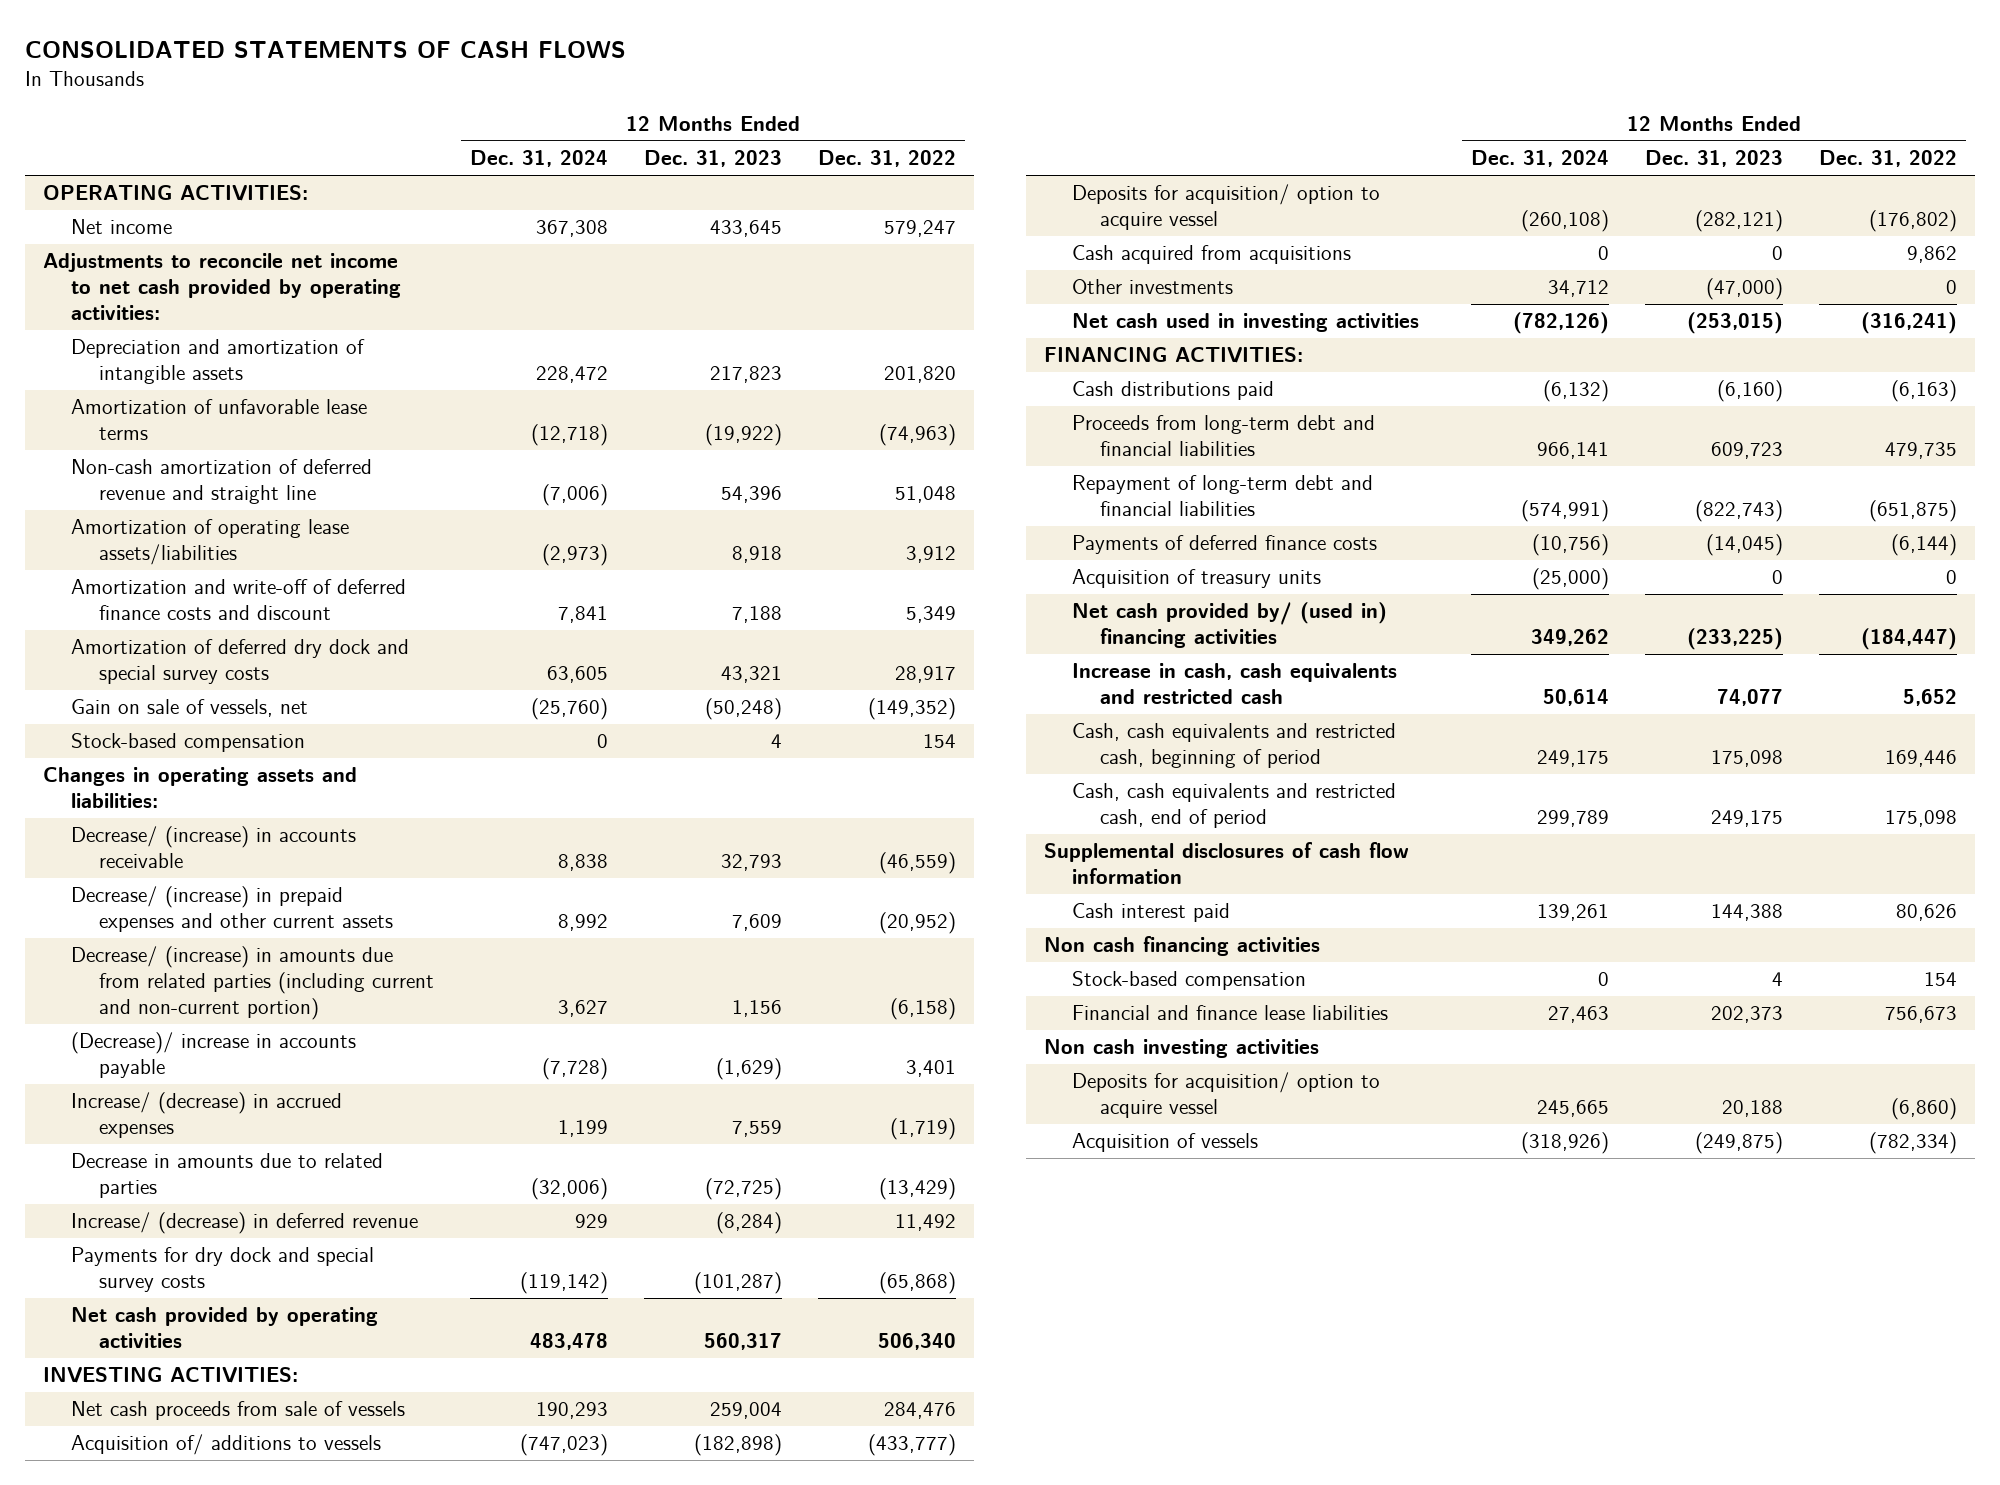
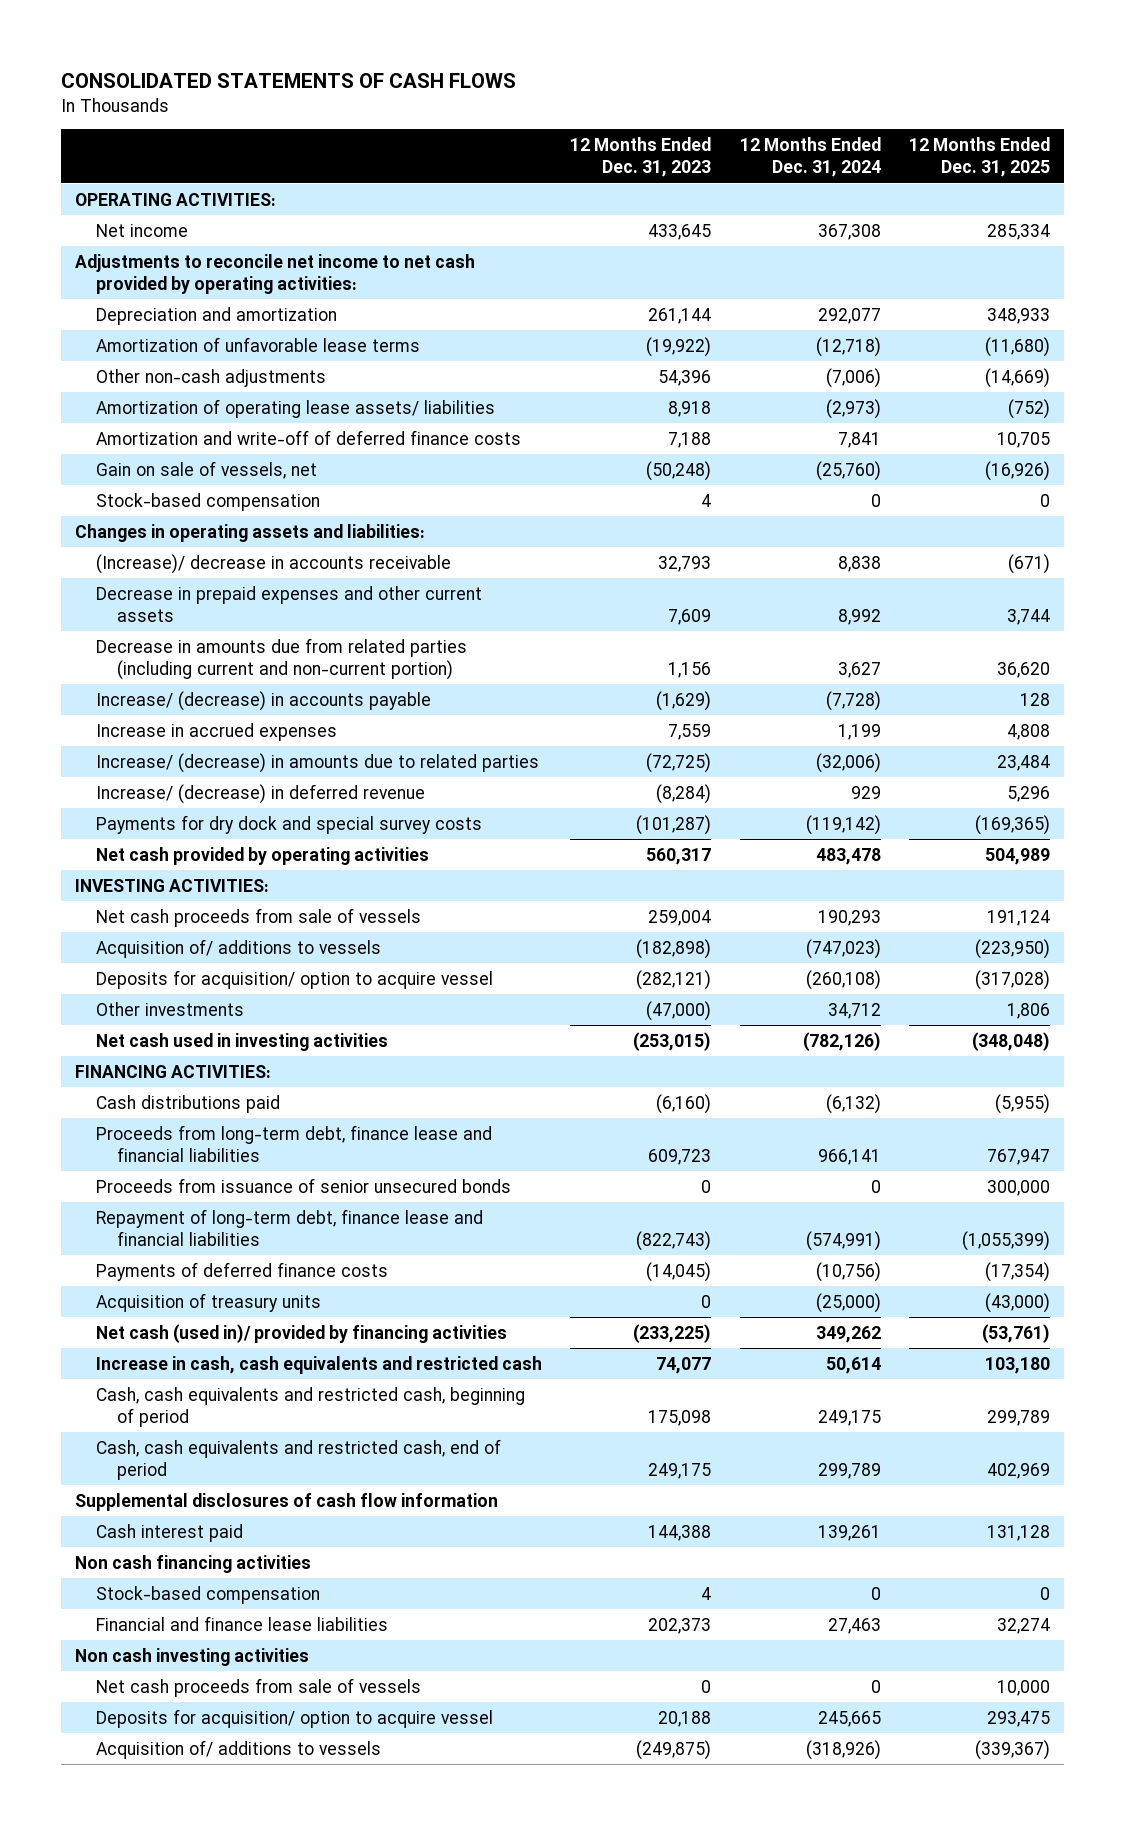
- | 12 Months Ended Dec. 31, 2024 | 12 Months Ended Dec. 31, 2023 | 12 Months Ended Dec. 31, 2022
+ | 12 Months Ended Dec. 31, 2023 | 12 Months Ended Dec. 31, 2024 | 12 Months Ended Dec. 31, 2025
- Depreciation and amortization of intangible assets | 228,472 | 217,823 | 201,820
+ Depreciation and amortization | 261,144 | 292,077 | 348,933
- Non-cash amortization of deferred revenue and straight line | (7,006) | 54,396 | 51,048
- Amortization of operating lease assets/liabilities | (2,973) | 8,918 | 3,912
- Amortization and write-off of deferred finance costs and discount | 7,841 | 7,188 | 5,349
- Amortization of deferred dry dock and special survey costs | 63,605 | 43,321 | 28,917
+ Other non-cash adjustments | 54,396 | (7,006) | (14,669)
+ Amortization of operating lease assets/ liabilities | 8,918 | (2,973) | (752)
+ Amortization and write-off of deferred finance costs | 7,188 | 7,841 | 10,705
- Decrease/ (increase) in accounts receivable | 8,838 | 32,793 | (46,559)
- Decrease/ (increase) in prepaid expenses and other current assets | 8,992 | 7,609 | (20,952)
- Decrease/ (increase) in amounts due from related parties (including current and non-current portion) | 3,627 | 1,156 | (6,158)
- (Decrease)/ increase in accounts payable | (7,728) | (1,629) | 3,401
- Increase/ (decrease) in accrued expenses | 1,199 | 7,559 | (1,719)
- Decrease in amounts due to related parties | (32,006) | (72,725) | (13,429)
+ (Increase)/ decrease in accounts receivable | 32,793 | 8,838 | (671)
+ Decrease in prepaid expenses and other current assets | 7,609 | 8,992 | 3,744
+ Decrease in amounts due from related parties (including current and non-current portion) | 1,156 | 3,627 | 36,620
+ Increase/ (decrease) in accounts payable | (1,629) | (7,728) | 128
+ Increase in accrued expenses | 7,559 | 1,199 | 4,808
+ Increase/ (decrease) in amounts due to related parties | (72,725) | (32,006) | 23,484
- Cash acquired from acquisitions | 0 | 0 | 9,862
- Proceeds from long-term debt and financial liabilities | 966,141 | 609,723 | 479,735
- Repayment of long-term debt and financial liabilities | (574,991) | (822,743) | (651,875)
+ Proceeds from long-term debt, finance lease and financial liabilities | 609,723 | 966,141 | 767,947
+ Proceeds from issuance of senior unsecured bonds | 0 | 0 | 300,000
+ Repayment of long-term debt, finance lease and financial liabilities | (822,743) | (574,991) | (1,055,399)
- Net cash provided by/ (used in) financing activities | 349,262 | (233,225) | (184,447)
+ Net cash (used in)/ provided by financing activities | (233,225) | 349,262 | (53,761)
+ Net cash proceeds from sale of vessels | 0 | 0 | 10,000
- Acquisition of vessels | (318,926) | (249,875) | (782,334)
+ Acquisition of/ additions to vessels | (249,875) | (318,926) | (339,367)

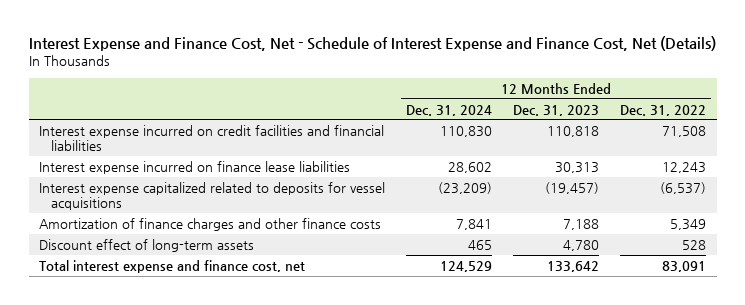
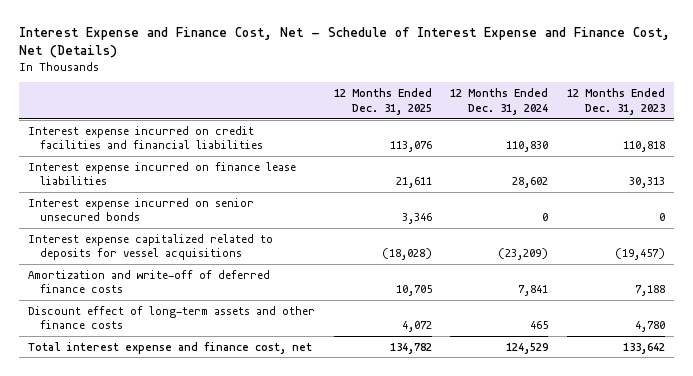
- | 12 Months Ended Dec. 31, 2024 | 12 Months Ended Dec. 31, 2023 | 12 Months Ended Dec. 31, 2022
+ | 12 Months Ended Dec. 31, 2025 | 12 Months Ended Dec. 31, 2024 | 12 Months Ended Dec. 31, 2023
+ Interest expense incurred on senior unsecured bonds | 3,346 | 0 | 0
- Amortization of finance charges and other finance costs | 7,841 | 7,188 | 5,349
- Discount effect of long-term assets | 465 | 4,780 | 528
+ Amortization and write-off of deferred finance costs | 10,705 | 7,841 | 7,188
+ Discount effect of long-term assets and other finance costs | 4,072 | 465 | 4,780

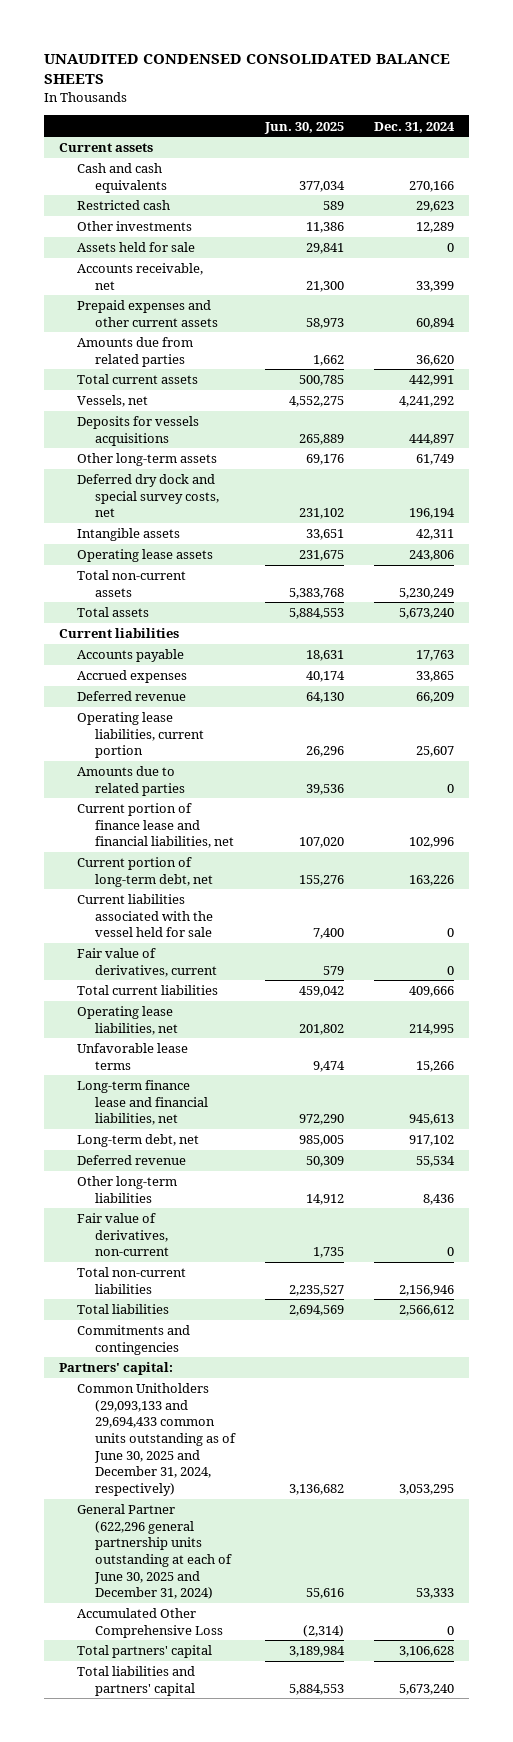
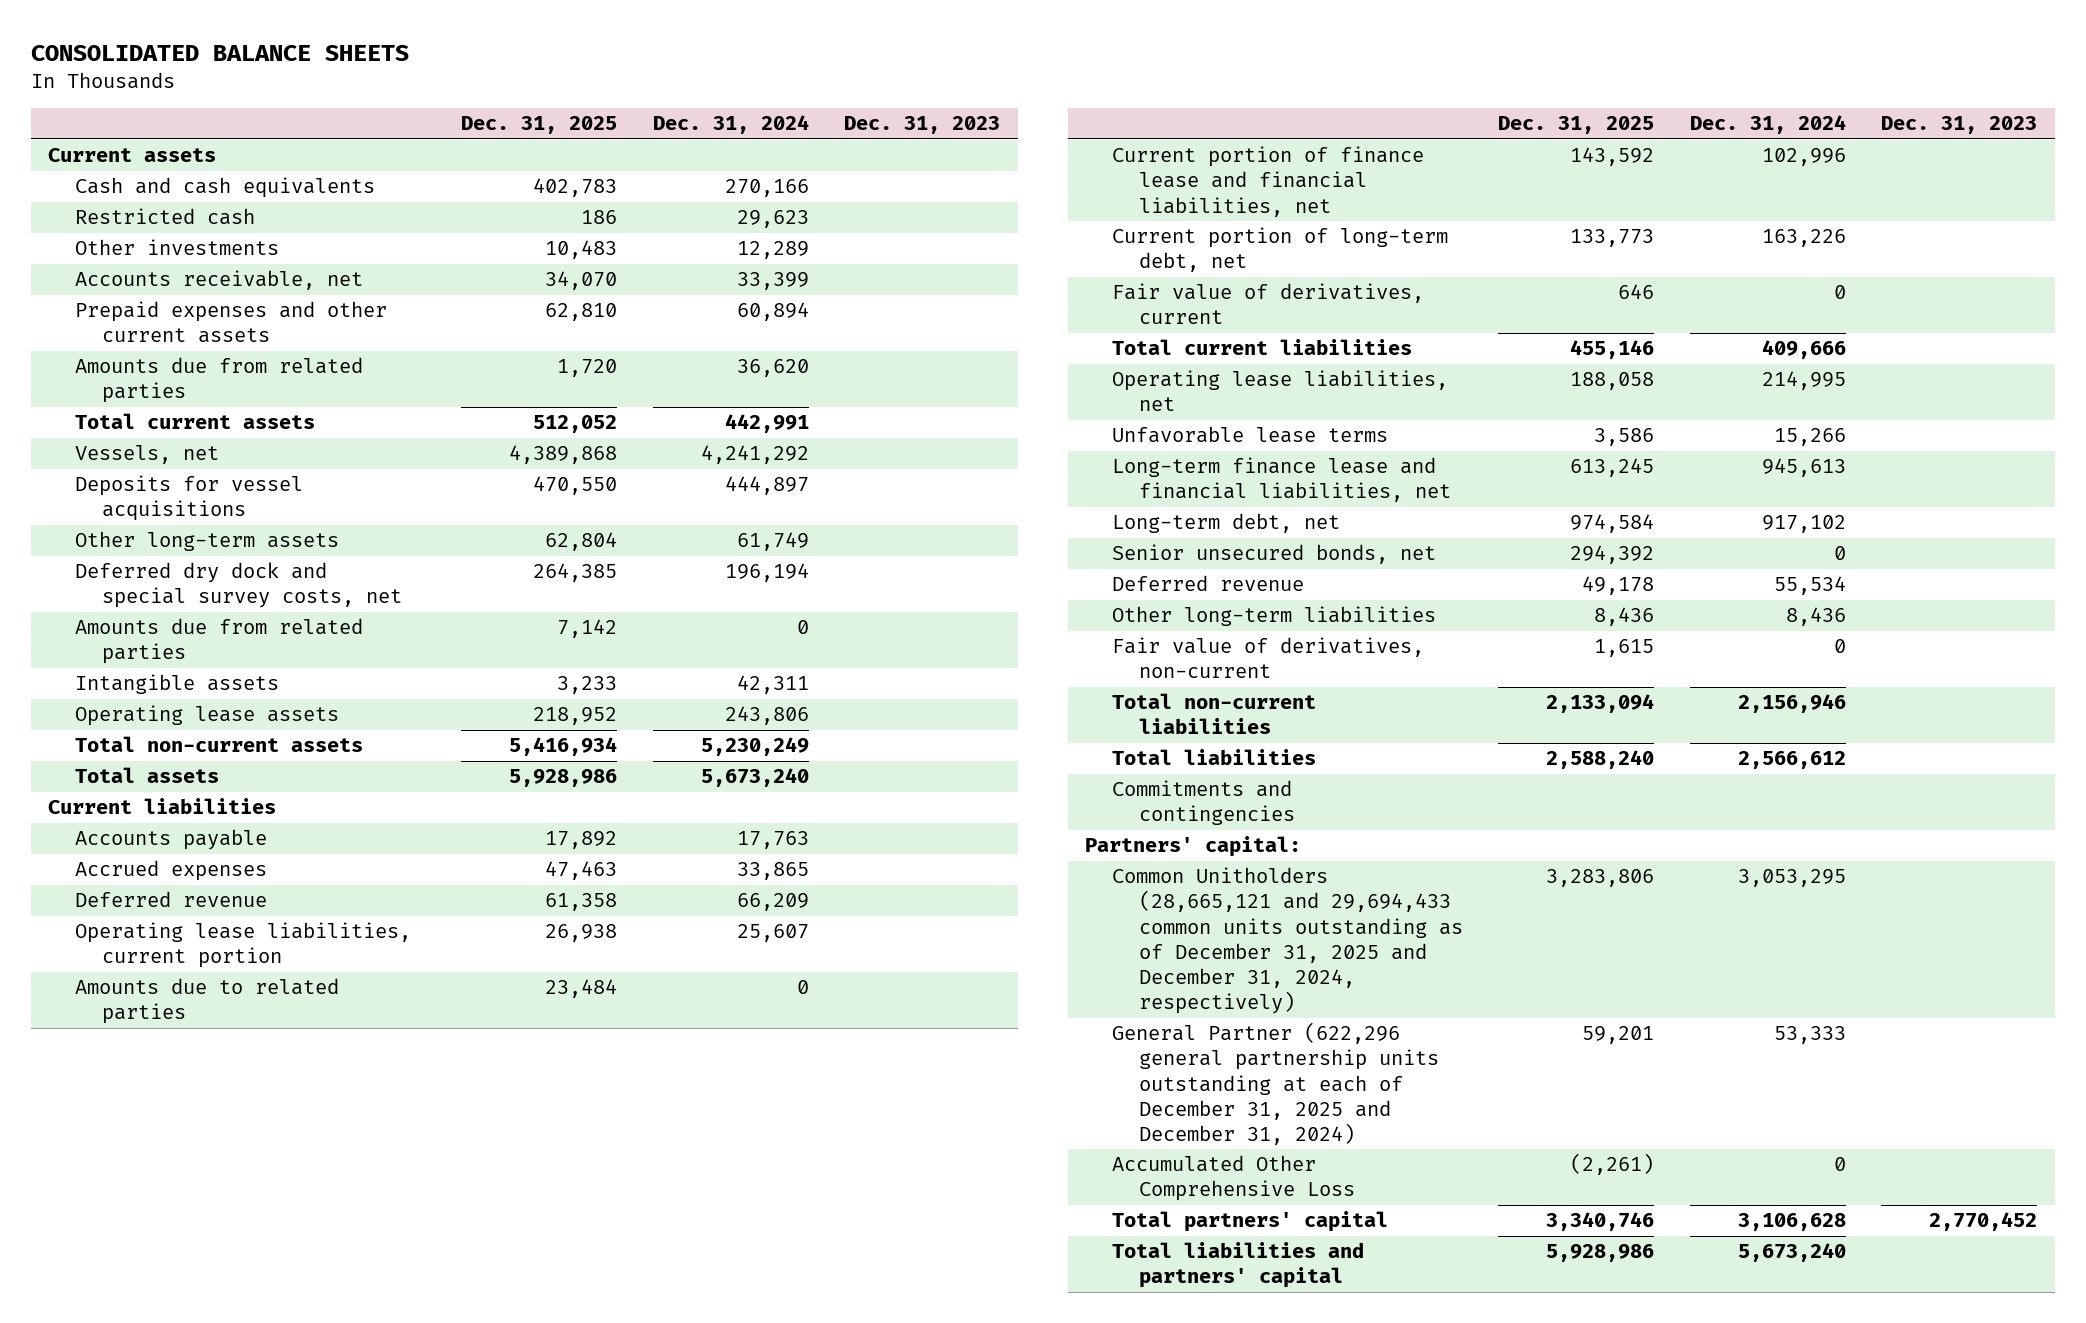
- UNAUDITED CONDENSED CONSOLIDATED BALANCE SHEETS
+ CONSOLIDATED BALANCE SHEETS
- | Jun. 30, 2025 | Dec. 31, 2024
+ | Dec. 31, 2025 | Dec. 31, 2024 | Dec. 31, 2023
- Assets held for sale | 29,841 | 0
- Deposits for vessels acquisitions | 265,889 | 444,897
+ Deposits for vessel acquisitions | 470,550 | 444,897 |
+ Amounts due from related parties | 7,142 | 0 |
- Current liabilities associated with the vessel held for sale | 7,400 | 0
+ Senior unsecured bonds, net | 294,392 | 0 |
- Common Unitholders (29,093,133 and 29,694,433 common units outstanding as of June 30, 2025 and December 31, 2024, respectively) | 3,136,682 | 3,053,295
- General Partner (622,296 general partnership units outstanding at each of June 30, 2025 and December 31, 2024) | 55,616 | 53,333
+ Common Unitholders (28,665,121 and 29,694,433 common units outstanding as of December 31, 2025 and December 31, 2024, respectively) | 3,283,806 | 3,053,295 |
+ General Partner (622,296 general partnership units outstanding at each of December 31, 2025 and December 31, 2024) | 59,201 | 53,333 |

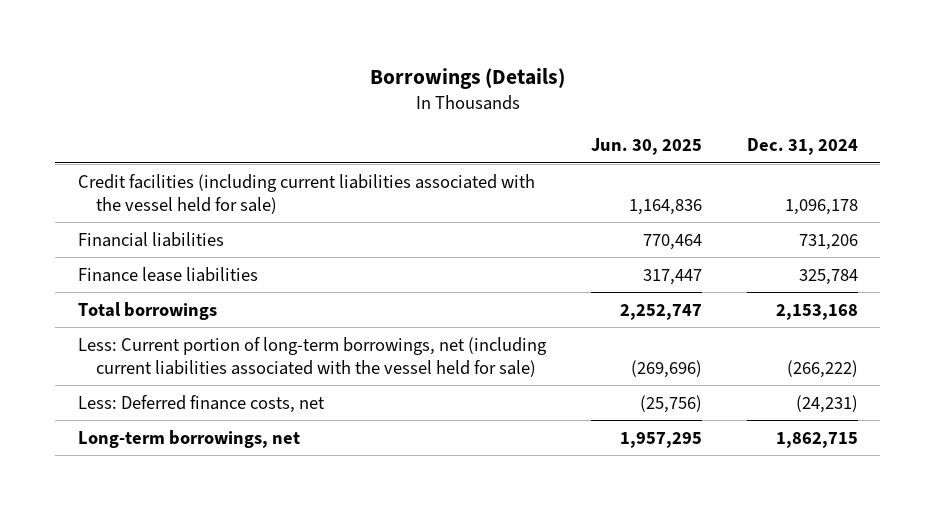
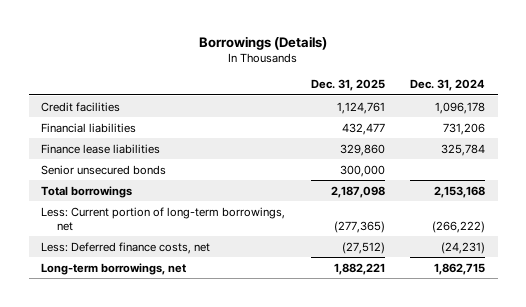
- | Jun. 30, 2025 | Dec. 31, 2024
+ | Dec. 31, 2025 | Dec. 31, 2024
- Credit facilities (including current liabilities associated with the vessel held for sale) | 1,164,836 | 1,096,178
+ Credit facilities | 1,124,761 | 1,096,178
+ Senior unsecured bonds | 300,000 |
- Less: Current portion of long-term borrowings, net (including current liabilities associated with the vessel held for sale) | (269,696) | (266,222)
+ Less: Current portion of long-term borrowings, net | (277,365) | (266,222)

